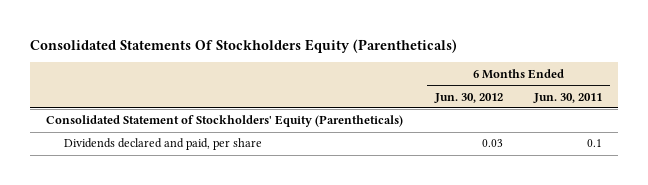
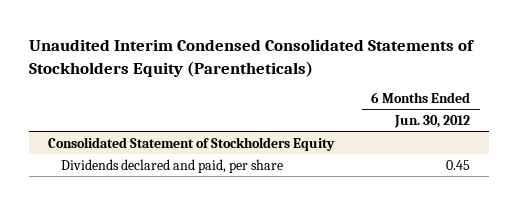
- Consolidated Statements Of Stockholders Equity (Parentheticals)
+ Unaudited Interim Condensed Consolidated Statements of Stockholders Equity (Parentheticals)
- | 6 Months Ended Jun. 30, 2012 | 6 Months Ended Jun. 30, 2011
+ | 6 Months Ended Jun. 30, 2012
- Consolidated Statement of Stockholders' Equity (Parentheticals)
- Dividends declared and paid, per share | 0.03 | 0.1
+ Consolidated Statement of Stockholders Equity
+ Dividends declared and paid, per share | 0.45

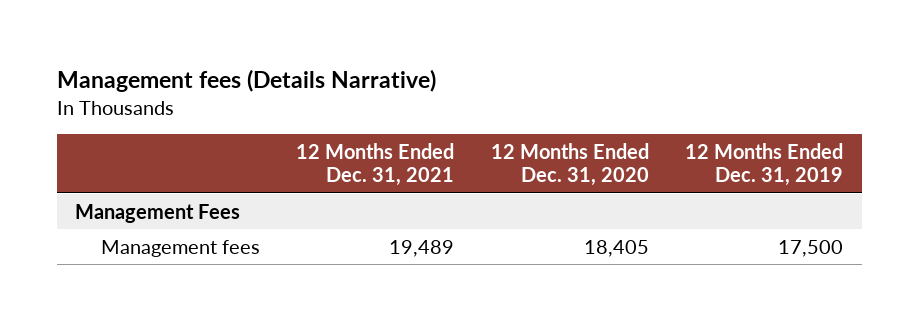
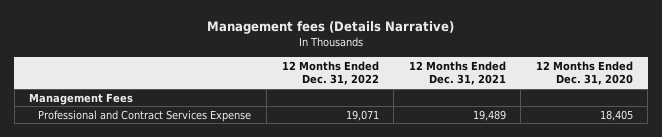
- | 12 Months Ended Dec. 31, 2021 | 12 Months Ended Dec. 31, 2020 | 12 Months Ended Dec. 31, 2019
+ | 12 Months Ended Dec. 31, 2022 | 12 Months Ended Dec. 31, 2021 | 12 Months Ended Dec. 31, 2020
- Management fees | 19,489 | 18,405 | 17,500
+ Professional and Contract Services Expense | 19,071 | 19,489 | 18,405

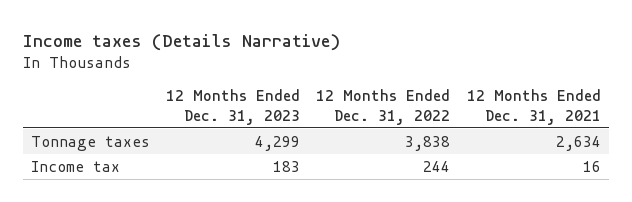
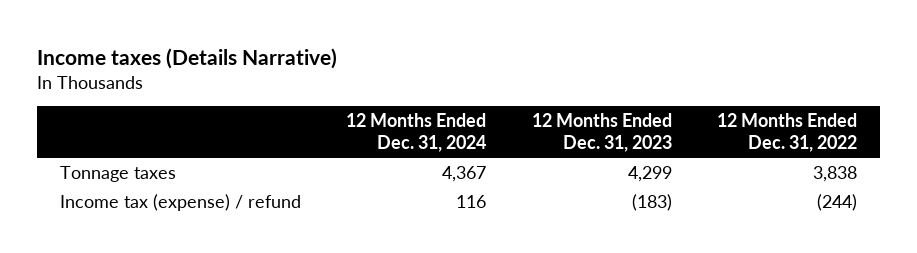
- | 12 Months Ended Dec. 31, 2023 | 12 Months Ended Dec. 31, 2022 | 12 Months Ended Dec. 31, 2021
+ | 12 Months Ended Dec. 31, 2024 | 12 Months Ended Dec. 31, 2023 | 12 Months Ended Dec. 31, 2022
- Income tax | 183 | 244 | 16
+ Income tax (expense) / refund | 116 | (183) | (244)

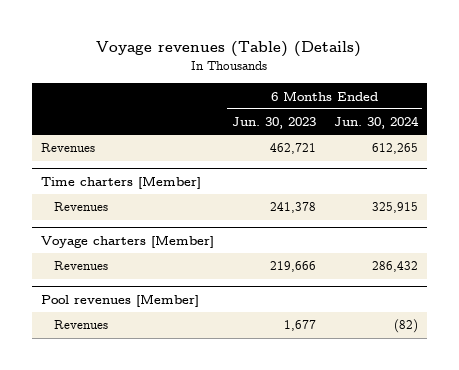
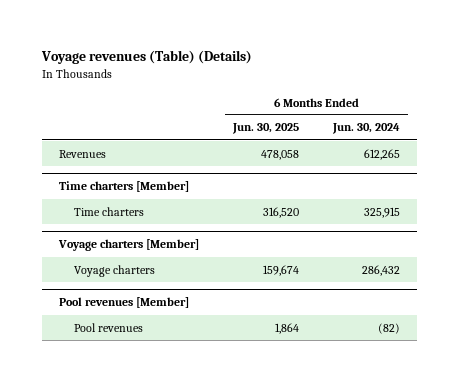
- | 6 Months Ended Jun. 30, 2023 | 6 Months Ended Jun. 30, 2024
+ | 6 Months Ended Jun. 30, 2025 | 6 Months Ended Jun. 30, 2024
@ Time charters [Member]
- Revenues | 241,378 | 325,915
+ Time charters | 316,520 | 325,915
@ Voyage charters [Member]
- Revenues | 219,666 | 286,432
+ Voyage charters | 159,674 | 286,432
@ Pool revenues [Member]
- Revenues | 1,677 | (82)
+ Pool revenues | 1,864 | (82)

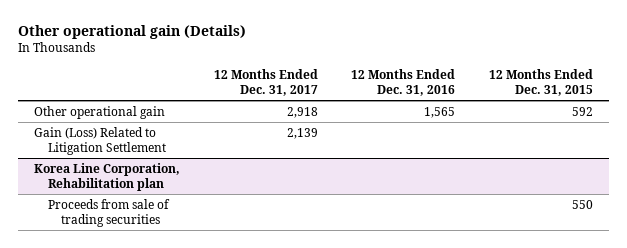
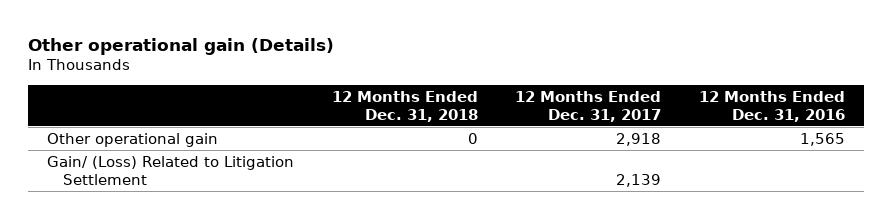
- | 12 Months Ended Dec. 31, 2017 | 12 Months Ended Dec. 31, 2016 | 12 Months Ended Dec. 31, 2015
+ | 12 Months Ended Dec. 31, 2018 | 12 Months Ended Dec. 31, 2017 | 12 Months Ended Dec. 31, 2016
- Gain (Loss) Related to Litigation Settlement | 2,139 | |
- Korea Line Corporation, Rehabilitation plan
- Proceeds from sale of trading securities | | | 550
+ Gain/ (Loss) Related to Litigation Settlement | | 2,139 |

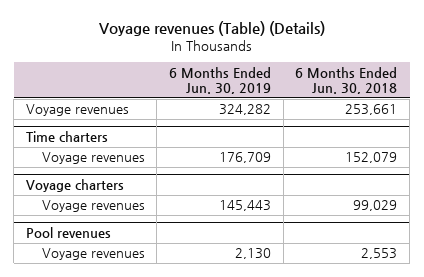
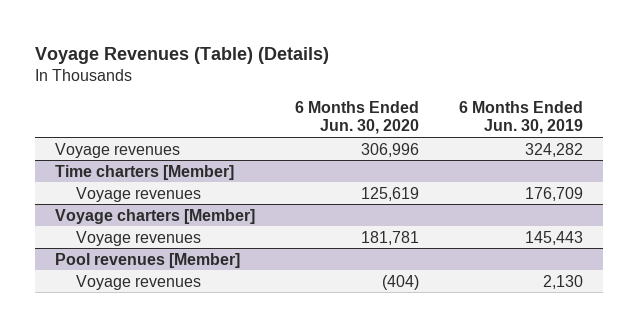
- Voyage revenues (Table) (Details)
+ Voyage Revenues (Table) (Details)
- | 6 Months Ended Jun. 30, 2019 | 6 Months Ended Jun. 30, 2018
+ | 6 Months Ended Jun. 30, 2020 | 6 Months Ended Jun. 30, 2019
- Time charters
+ Time charters [Member]
- Voyage charters
+ Voyage charters [Member]
- Pool revenues
+ Pool revenues [Member]

